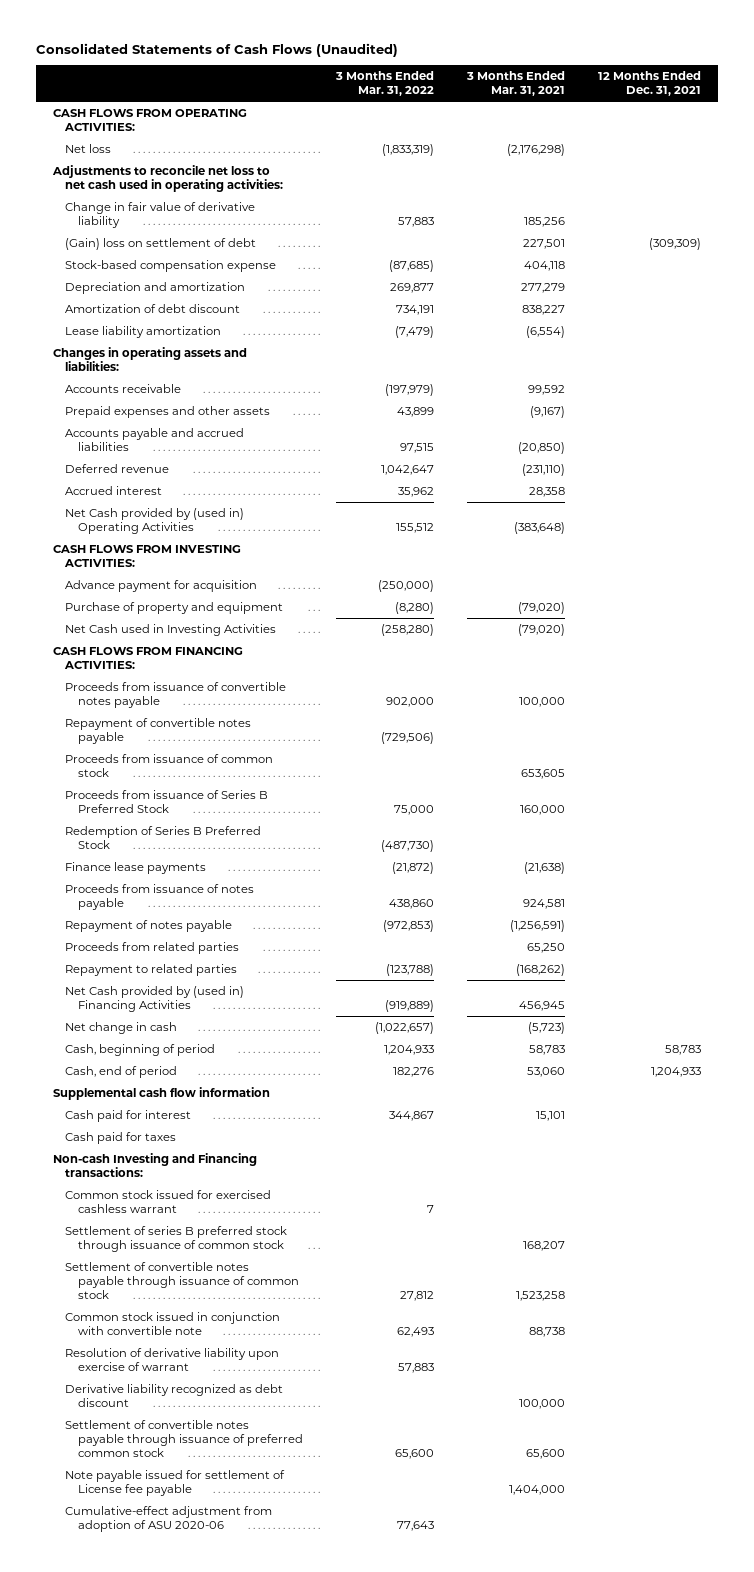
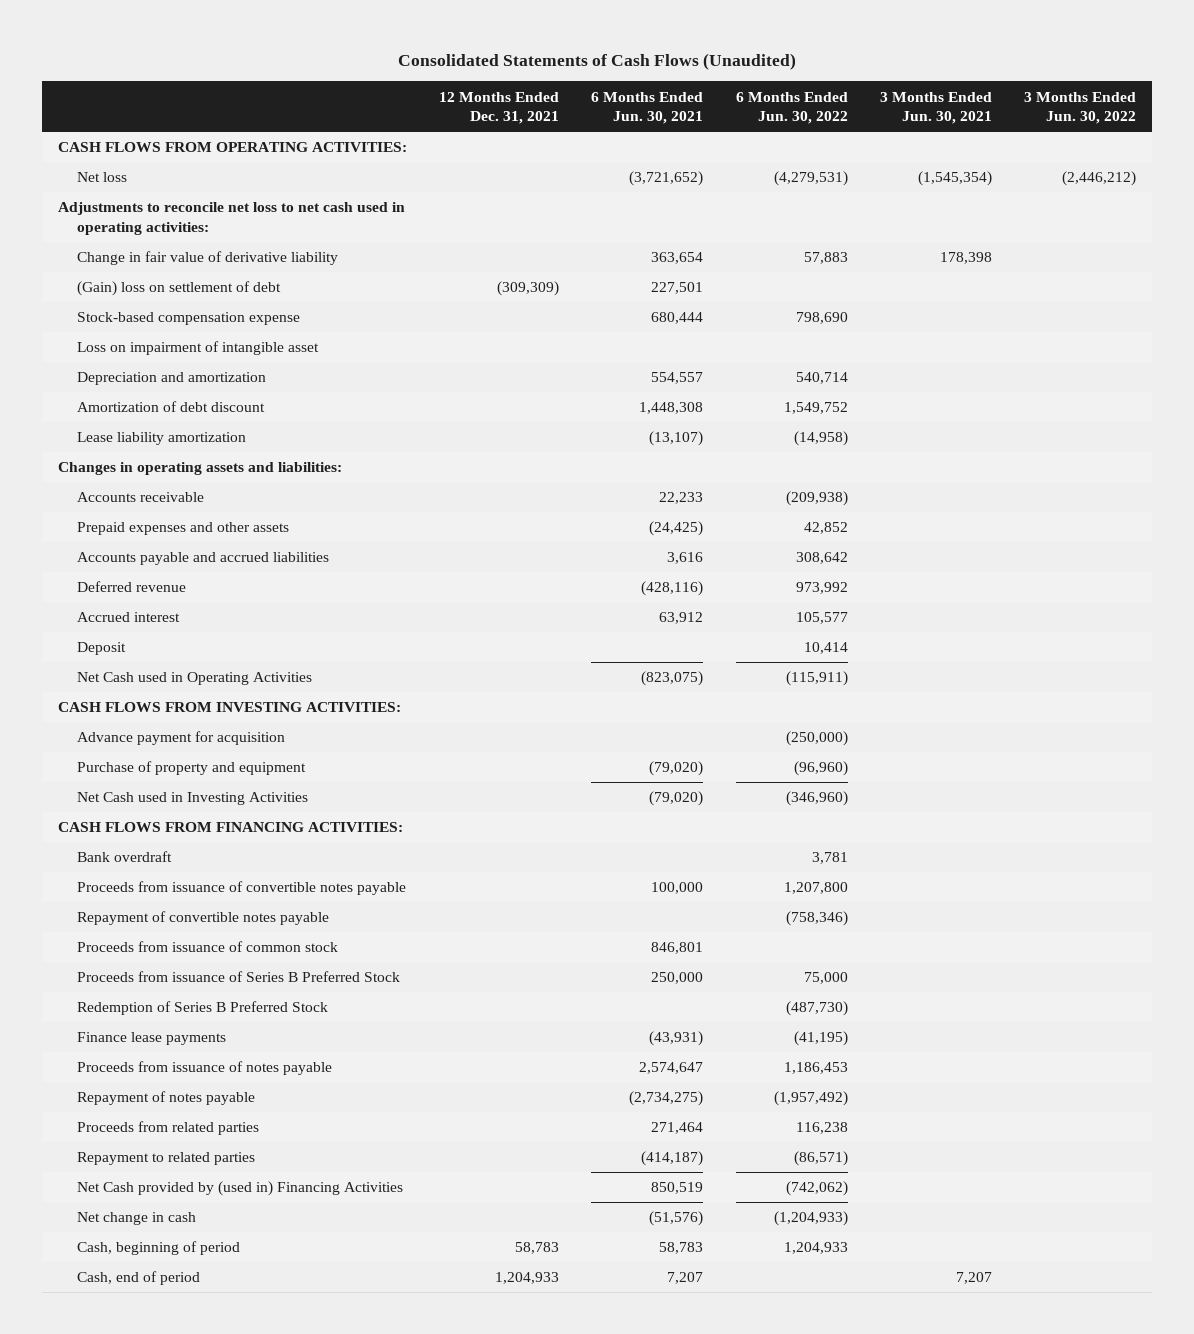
- | 3 Months Ended Mar. 31, 2022 | 3 Months Ended Mar. 31, 2021 | 12 Months Ended Dec. 31, 2021
+ | 12 Months Ended Dec. 31, 2021 | 6 Months Ended Jun. 30, 2021 | 6 Months Ended Jun. 30, 2022 | 3 Months Ended Jun. 30, 2021 | 3 Months Ended Jun. 30, 2022
+ Loss on impairment of intangible asset
- Net Cash provided by (used in) Operating Activities | 155,512 | (383,648) |
+ Deposit | | | 10,414 | |
+ Net Cash used in Operating Activities | | (823,075) | (115,911) | |
+ Bank overdraft | | | 3,781 | |
- Supplemental cash flow information
- Cash paid for interest | 344,867 | 15,101 |
- Cash paid for taxes
- Non-cash Investing and Financing transactions:
- Common stock issued for exercised cashless warrant | 7 | |
- Settlement of series B preferred stock through issuance of common stock | | 168,207 |
- Settlement of convertible notes payable through issuance of common stock | 27,812 | 1,523,258 |
- Common stock issued in conjunction with convertible note | 62,493 | 88,738 |
- Resolution of derivative liability upon exercise of warrant | 57,883 | |
- Derivative liability recognized as debt discount | | 100,000 |
- Settlement of convertible notes payable through issuance of preferred common stock | 65,600 | 65,600 |
- Note payable issued for settlement of License fee payable | | 1,404,000 |
- Cumulative-effect adjustment from adoption of ASU 2020-06 | 77,643 | |

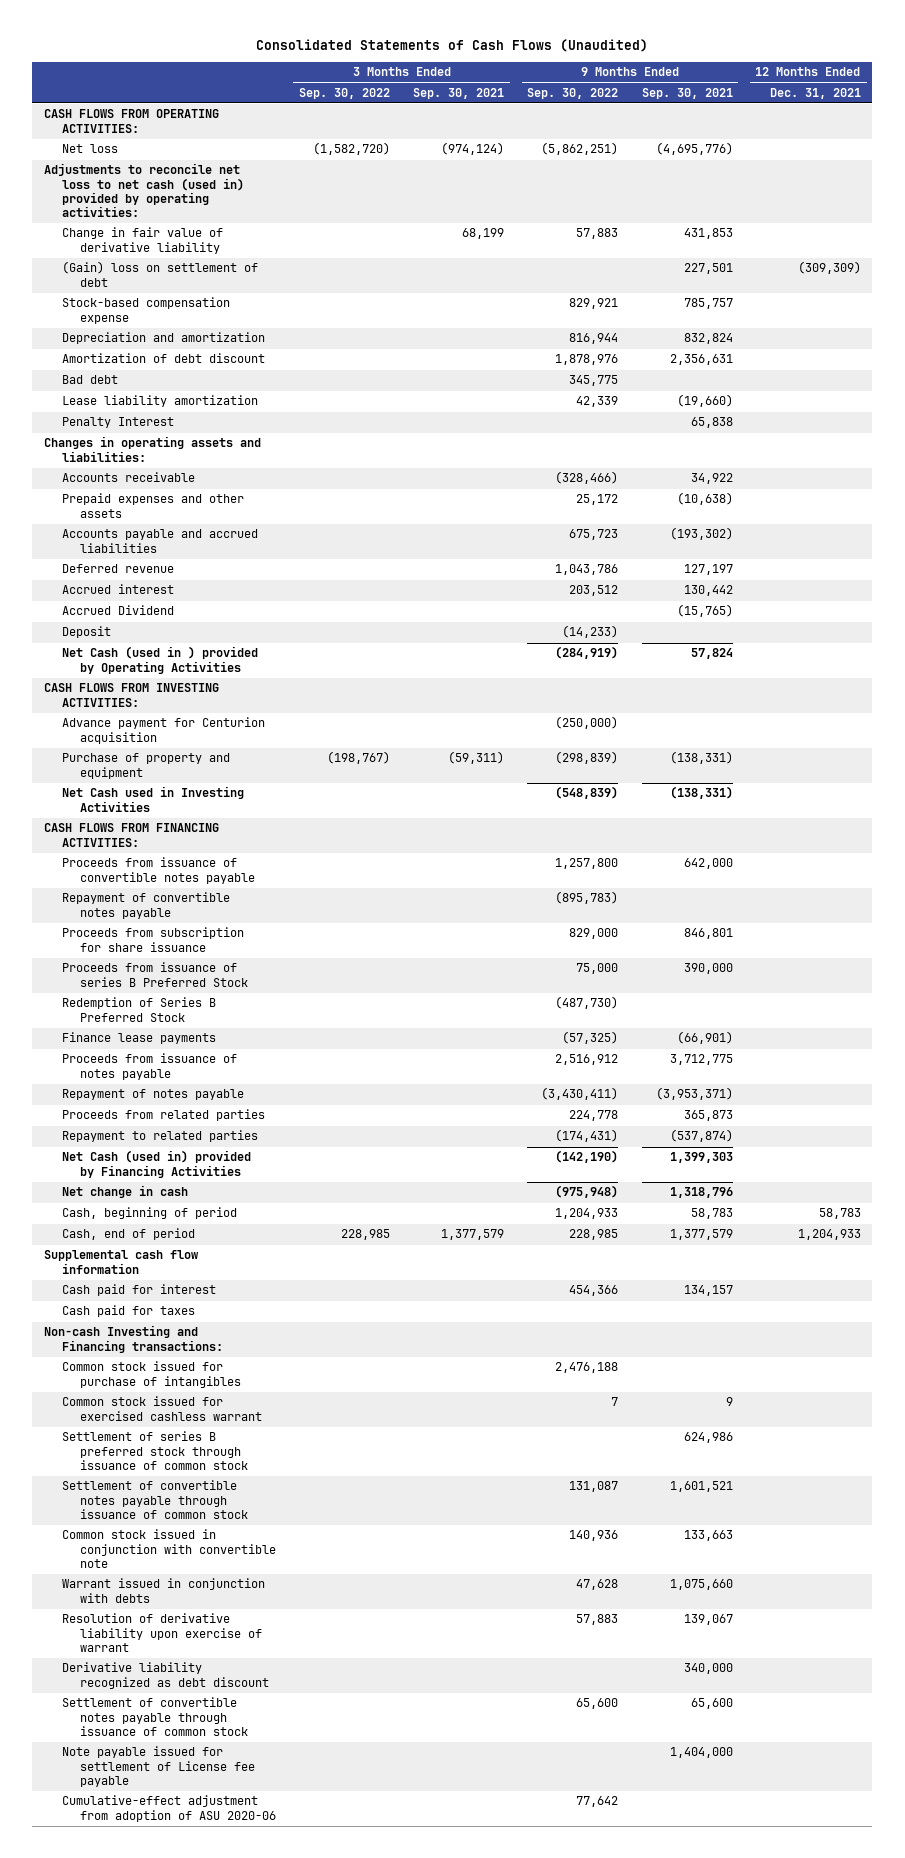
- | 12 Months Ended Dec. 31, 2021 | 6 Months Ended Jun. 30, 2021 | 6 Months Ended Jun. 30, 2022 | 3 Months Ended Jun. 30, 2021 | 3 Months Ended Jun. 30, 2022
+ | 3 Months Ended Sep. 30, 2022 | 3 Months Ended Sep. 30, 2021 | 9 Months Ended Sep. 30, 2022 | 9 Months Ended Sep. 30, 2021 | 12 Months Ended Dec. 31, 2021
- Adjustments to reconcile net loss to net cash used in operating activities:
+ Adjustments to reconcile net loss to net cash (used in) provided by operating activities:
- Loss on impairment of intangible asset
+ Bad debt | | | 345,775 | |
+ Penalty Interest | | | | 65,838 |
+ Accrued Dividend | | | | (15,765) |
- Net Cash used in Operating Activities | | (823,075) | (115,911) | |
+ Net Cash (used in ) provided by Operating Activities | | | (284,919) | 57,824 |
- Advance payment for acquisition | | | (250,000) | |
+ Advance payment for Centurion acquisition | | | (250,000) | |
- Bank overdraft | | | 3,781 | |
- Proceeds from issuance of common stock | | 846,801 | | |
- Proceeds from issuance of Series B Preferred Stock | | 250,000 | 75,000 | |
+ Proceeds from subscription for share issuance | | | 829,000 | 846,801 |
+ Proceeds from issuance of series B Preferred Stock | | | 75,000 | 390,000 |
- Net Cash provided by (used in) Financing Activities | | 850,519 | (742,062) | |
+ Net Cash (used in) provided by Financing Activities | | | (142,190) | 1,399,303 |
+ Supplemental cash flow information
+ Cash paid for interest | | | 454,366 | 134,157 |
+ Cash paid for taxes
+ Non-cash Investing and Financing transactions:
+ Common stock issued for purchase of intangibles | | | 2,476,188 | |
+ Common stock issued for exercised cashless warrant | | | 7 | 9 |
+ Settlement of series B preferred stock through issuance of common stock | | | | 624,986 |
+ Settlement of convertible notes payable through issuance of common stock | | | 131,087 | 1,601,521 |
+ Common stock issued in conjunction with convertible note | | | 140,936 | 133,663 |
+ Warrant issued in conjunction with debts | | | 47,628 | 1,075,660 |
+ Resolution of derivative liability upon exercise of warrant | | | 57,883 | 139,067 |
+ Derivative liability recognized as debt discount | | | | 340,000 |
+ Settlement of convertible notes payable through issuance of common stock | | | 65,600 | 65,600 |
+ Note payable issued for settlement of License fee payable | | | | 1,404,000 |
+ Cumulative-effect adjustment from adoption of ASU 2020-06 | | | 77,642 | |

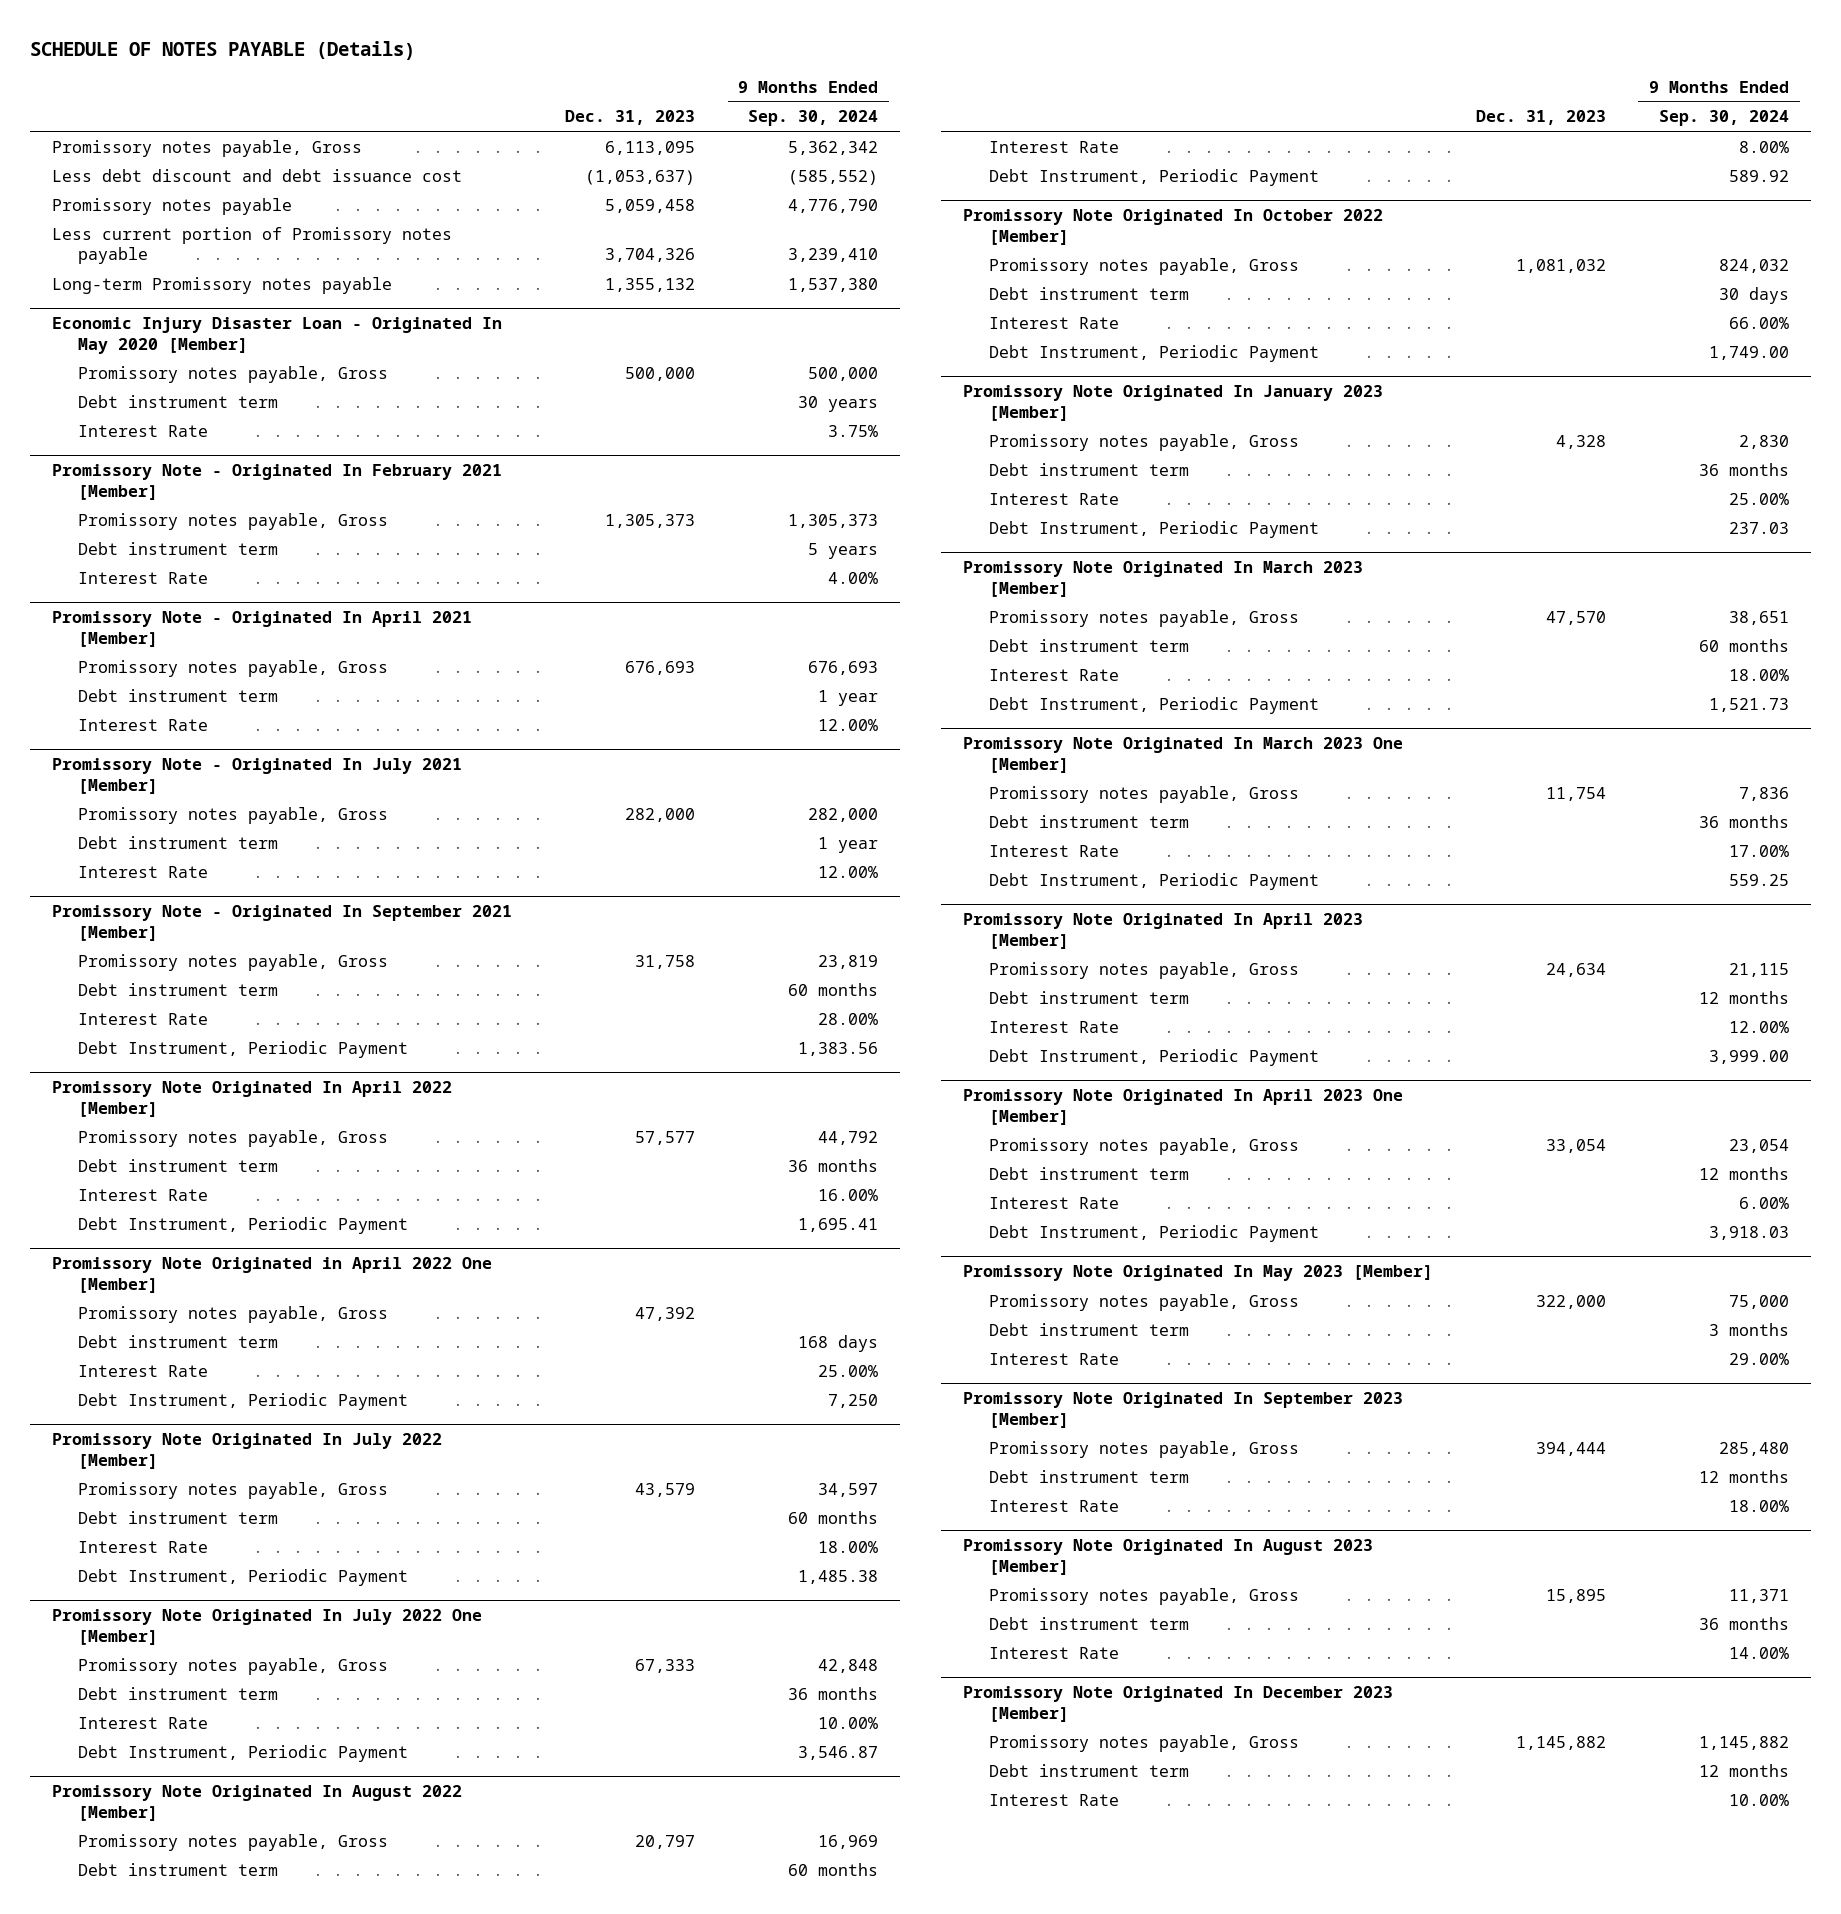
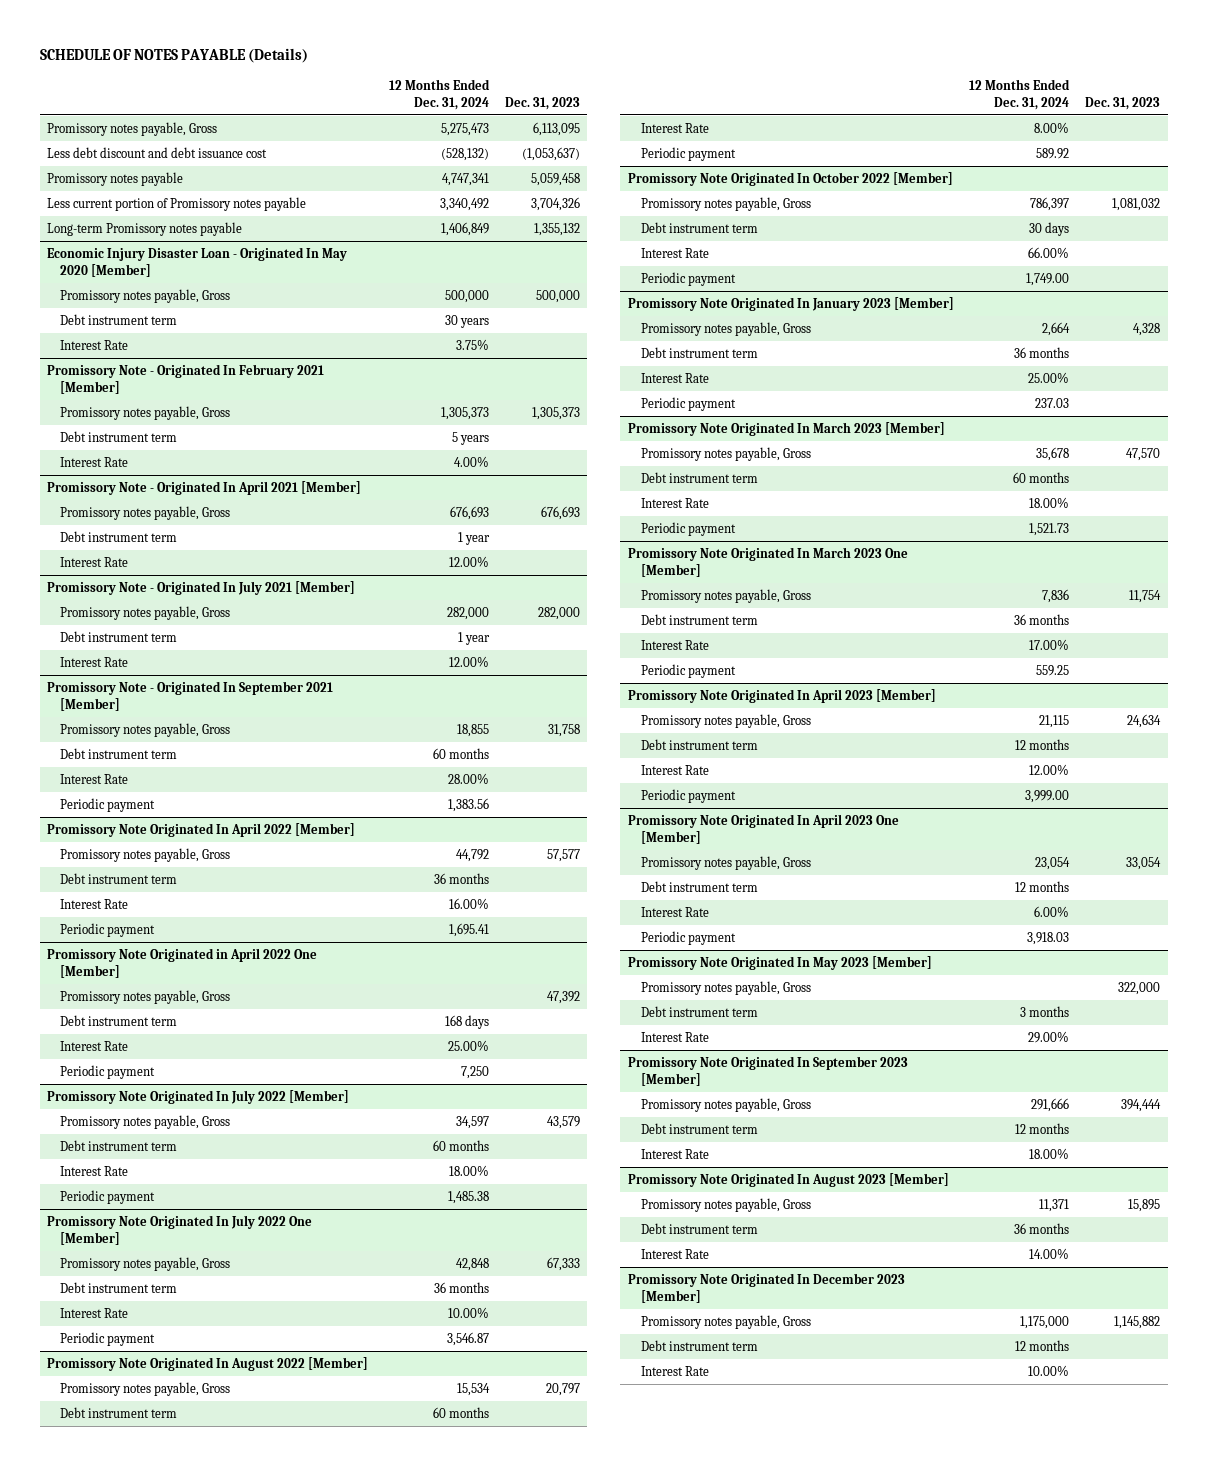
- | Dec. 31, 2023 | 9 Months Ended Sep. 30, 2024
+ | 12 Months Ended Dec. 31, 2024 | Dec. 31, 2023
@ Promissory Note - Originated In September 2021 [Member]
- Debt Instrument, Periodic Payment | | 1,383.56
+ Periodic payment | 1,383.56 |
@ Promissory Note Originated In April 2022 [Member]
- Debt Instrument, Periodic Payment | | 1,695.41
+ Periodic payment | 1,695.41 |
@ Promissory Note Originated in April 2022 One [Member]
- Debt Instrument, Periodic Payment | | 7,250
+ Periodic payment | 7,250 |
@ Promissory Note Originated In July 2022 [Member]
- Debt Instrument, Periodic Payment | | 1,485.38
+ Periodic payment | 1,485.38 |
@ Promissory Note Originated In July 2022 One [Member]
- Debt Instrument, Periodic Payment | | 3,546.87
+ Periodic payment | 3,546.87 |
@ Promissory Note Originated In August 2022 [Member]
- Debt Instrument, Periodic Payment | | 589.92
+ Periodic payment | 589.92 |
@ Promissory Note Originated In October 2022 [Member]
- Debt Instrument, Periodic Payment | | 1,749.00
+ Periodic payment | 1,749.00 |
@ Promissory Note Originated In January 2023 [Member]
- Debt Instrument, Periodic Payment | | 237.03
+ Periodic payment | 237.03 |
@ Promissory Note Originated In March 2023 [Member]
- Debt Instrument, Periodic Payment | | 1,521.73
+ Periodic payment | 1,521.73 |
@ Promissory Note Originated In March 2023 One [Member]
- Debt Instrument, Periodic Payment | | 559.25
+ Periodic payment | 559.25 |
@ Promissory Note Originated In April 2023 [Member]
- Debt Instrument, Periodic Payment | | 3,999.00
+ Periodic payment | 3,999.00 |
@ Promissory Note Originated In April 2023 One [Member]
- Debt Instrument, Periodic Payment | | 3,918.03
+ Periodic payment | 3,918.03 |

